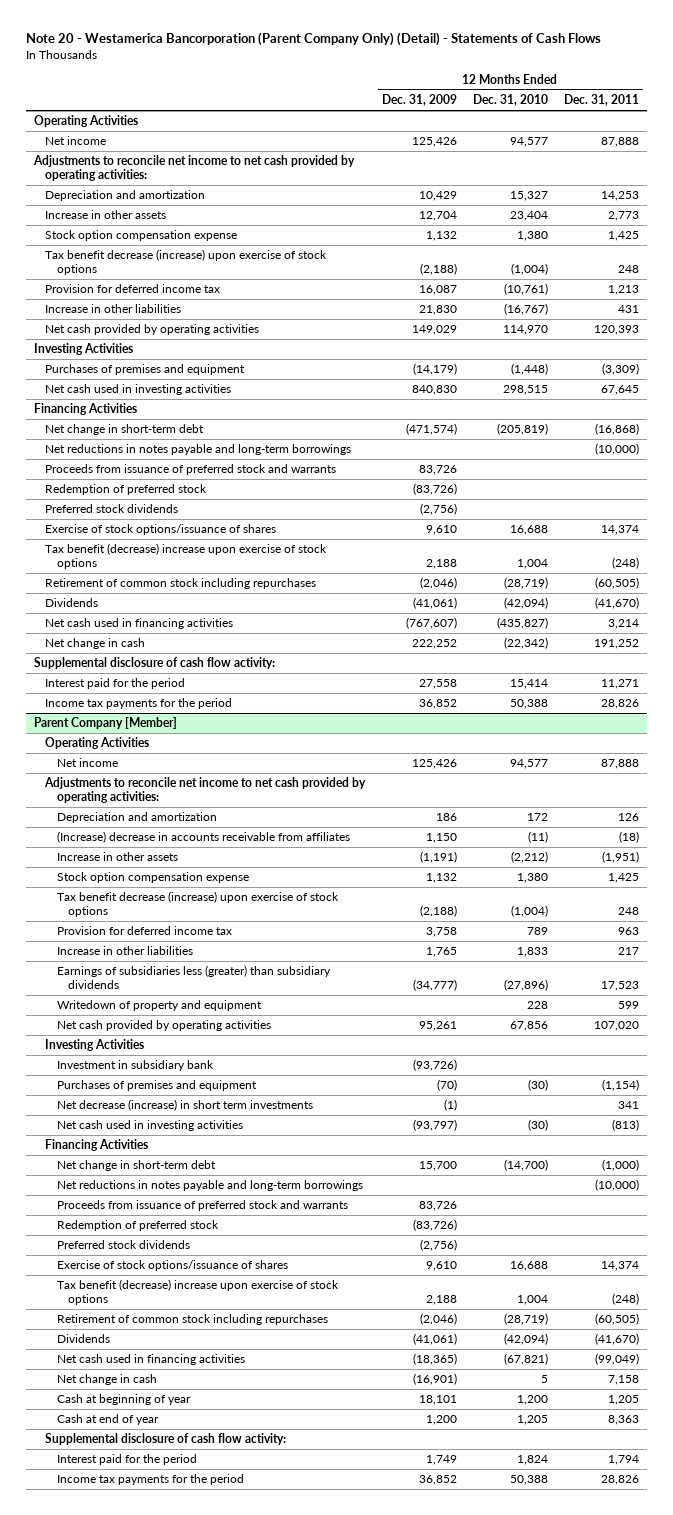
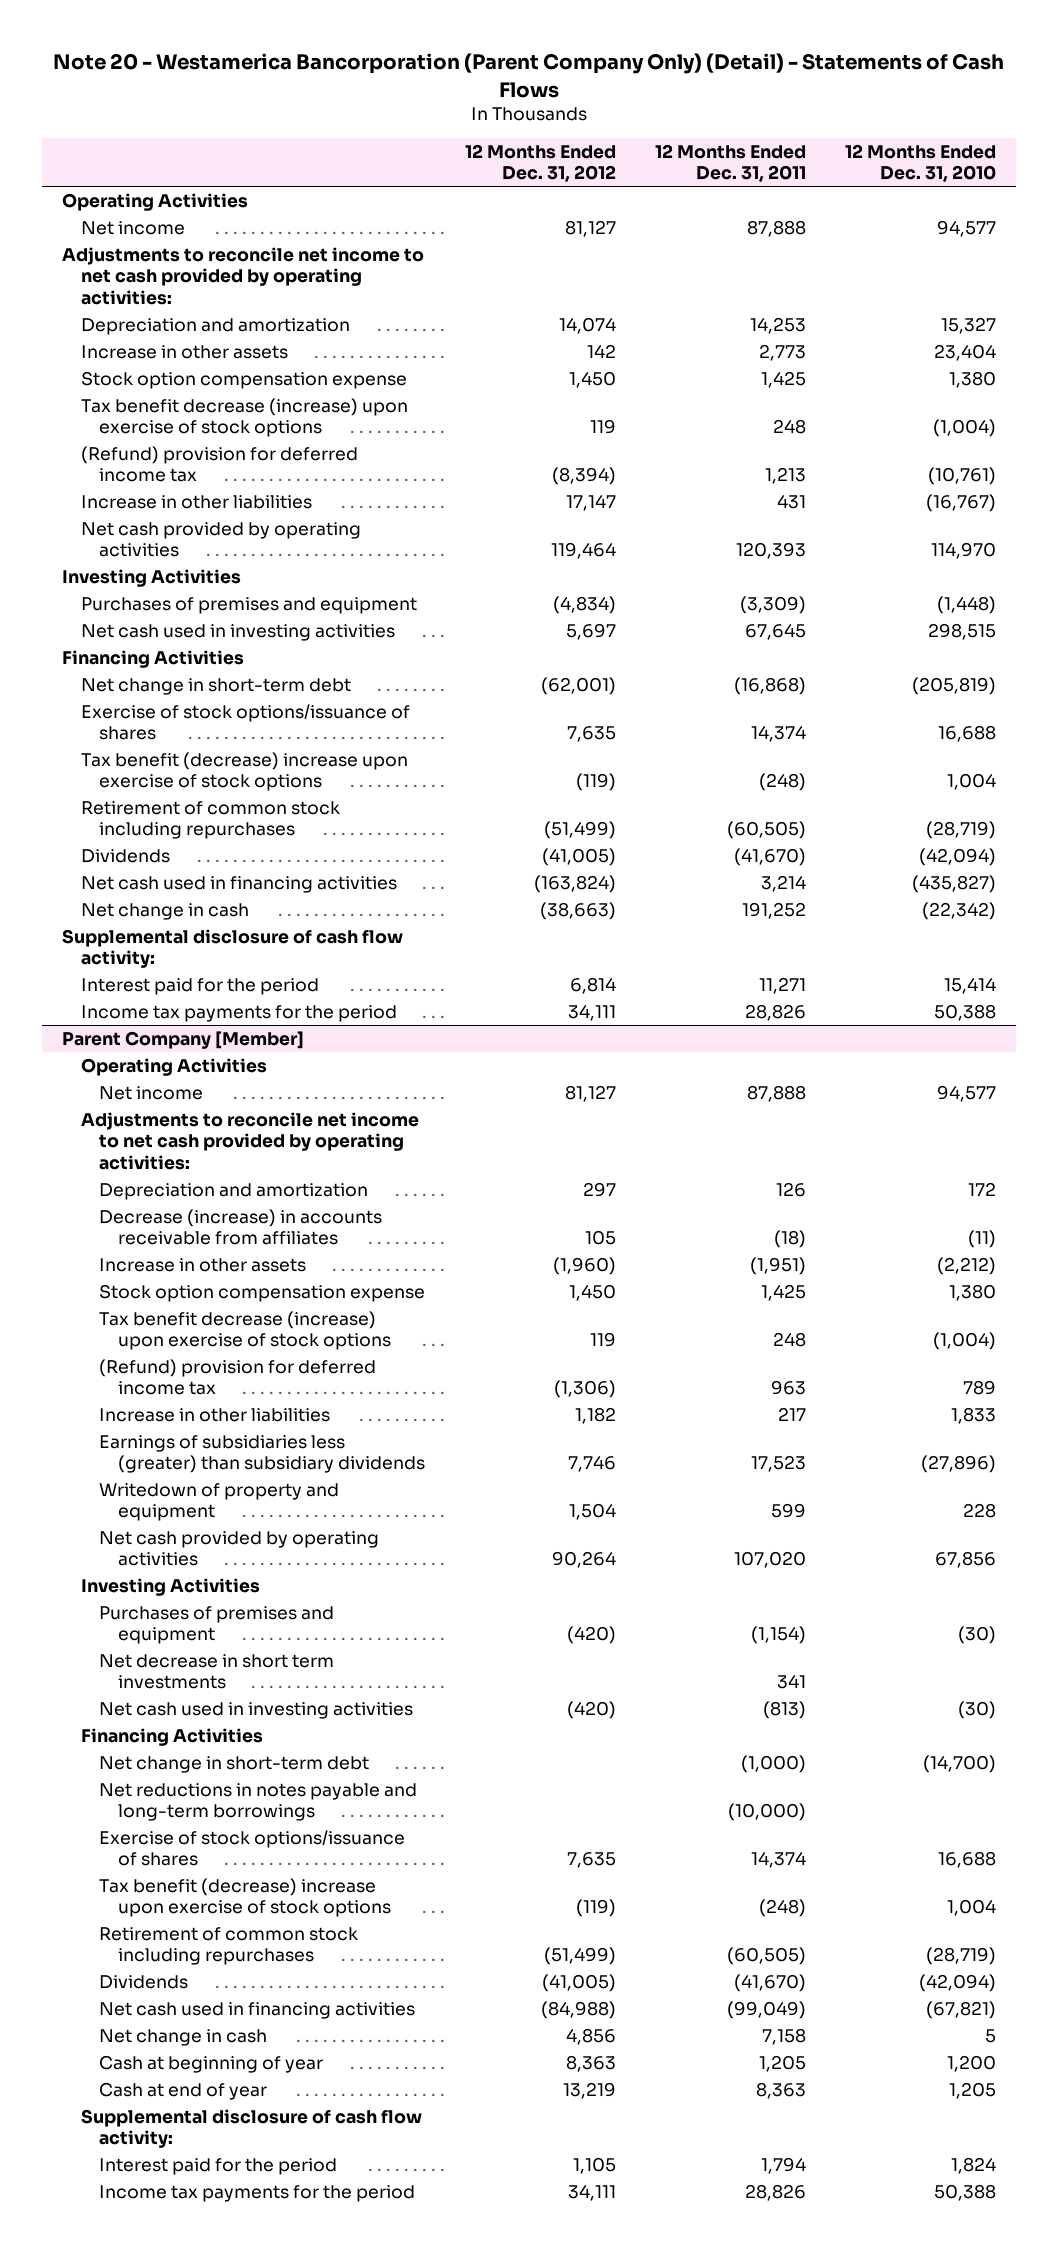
- | 12 Months Ended Dec. 31, 2009 | 12 Months Ended Dec. 31, 2010 | 12 Months Ended Dec. 31, 2011
+ | 12 Months Ended Dec. 31, 2012 | 12 Months Ended Dec. 31, 2011 | 12 Months Ended Dec. 31, 2010
- Provision for deferred income tax | 16,087 | (10,761) | 1,213
+ (Refund) provision for deferred income tax | (8,394) | 1,213 | (10,761)
- Net reductions in notes payable and long-term borrowings | | | (10,000)
- Proceeds from issuance of preferred stock and warrants | 83,726 | |
- Redemption of preferred stock | (83,726) | |
- Preferred stock dividends | (2,756) | |
@ Parent Company [Member]
- (Increase) decrease in accounts receivable from affiliates | 1,150 | (11) | (18)
+ Decrease (increase) in accounts receivable from affiliates | 105 | (18) | (11)
- Provision for deferred income tax | 3,758 | 789 | 963
+ (Refund) provision for deferred income tax | (1,306) | 963 | 789
- Investment in subsidiary bank | (93,726) | |
- Net decrease (increase) in short term investments | (1) | | 341
+ Net decrease in short term investments | | 341 |
- Proceeds from issuance of preferred stock and warrants | 83,726 | |
- Redemption of preferred stock | (83,726) | |
- Preferred stock dividends | (2,756) | |

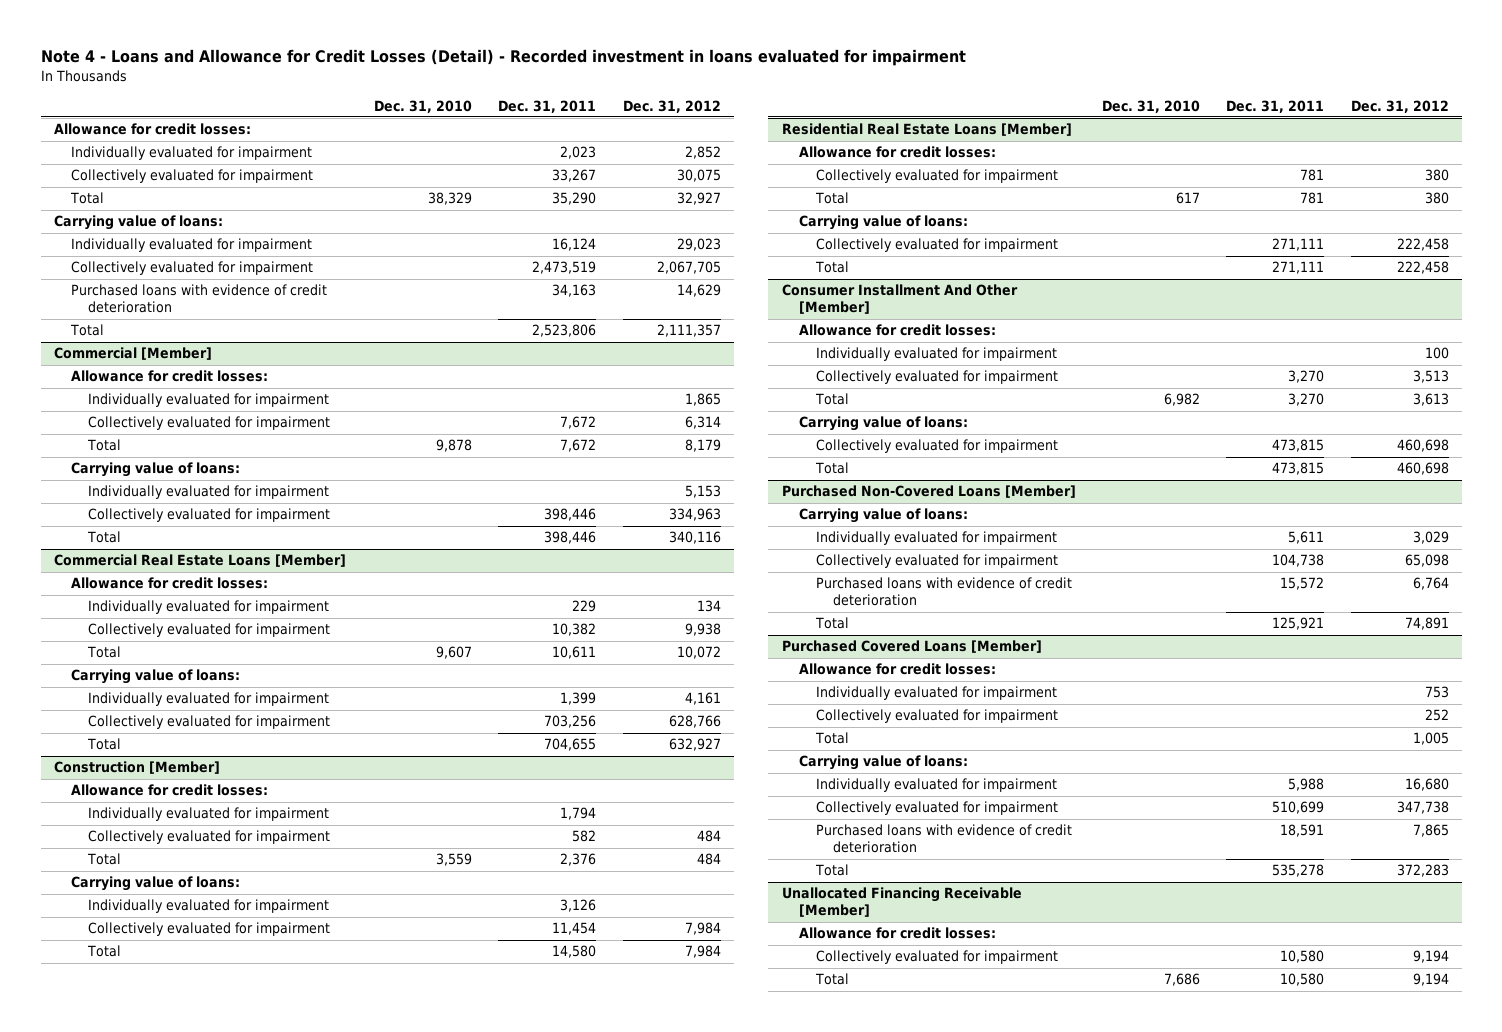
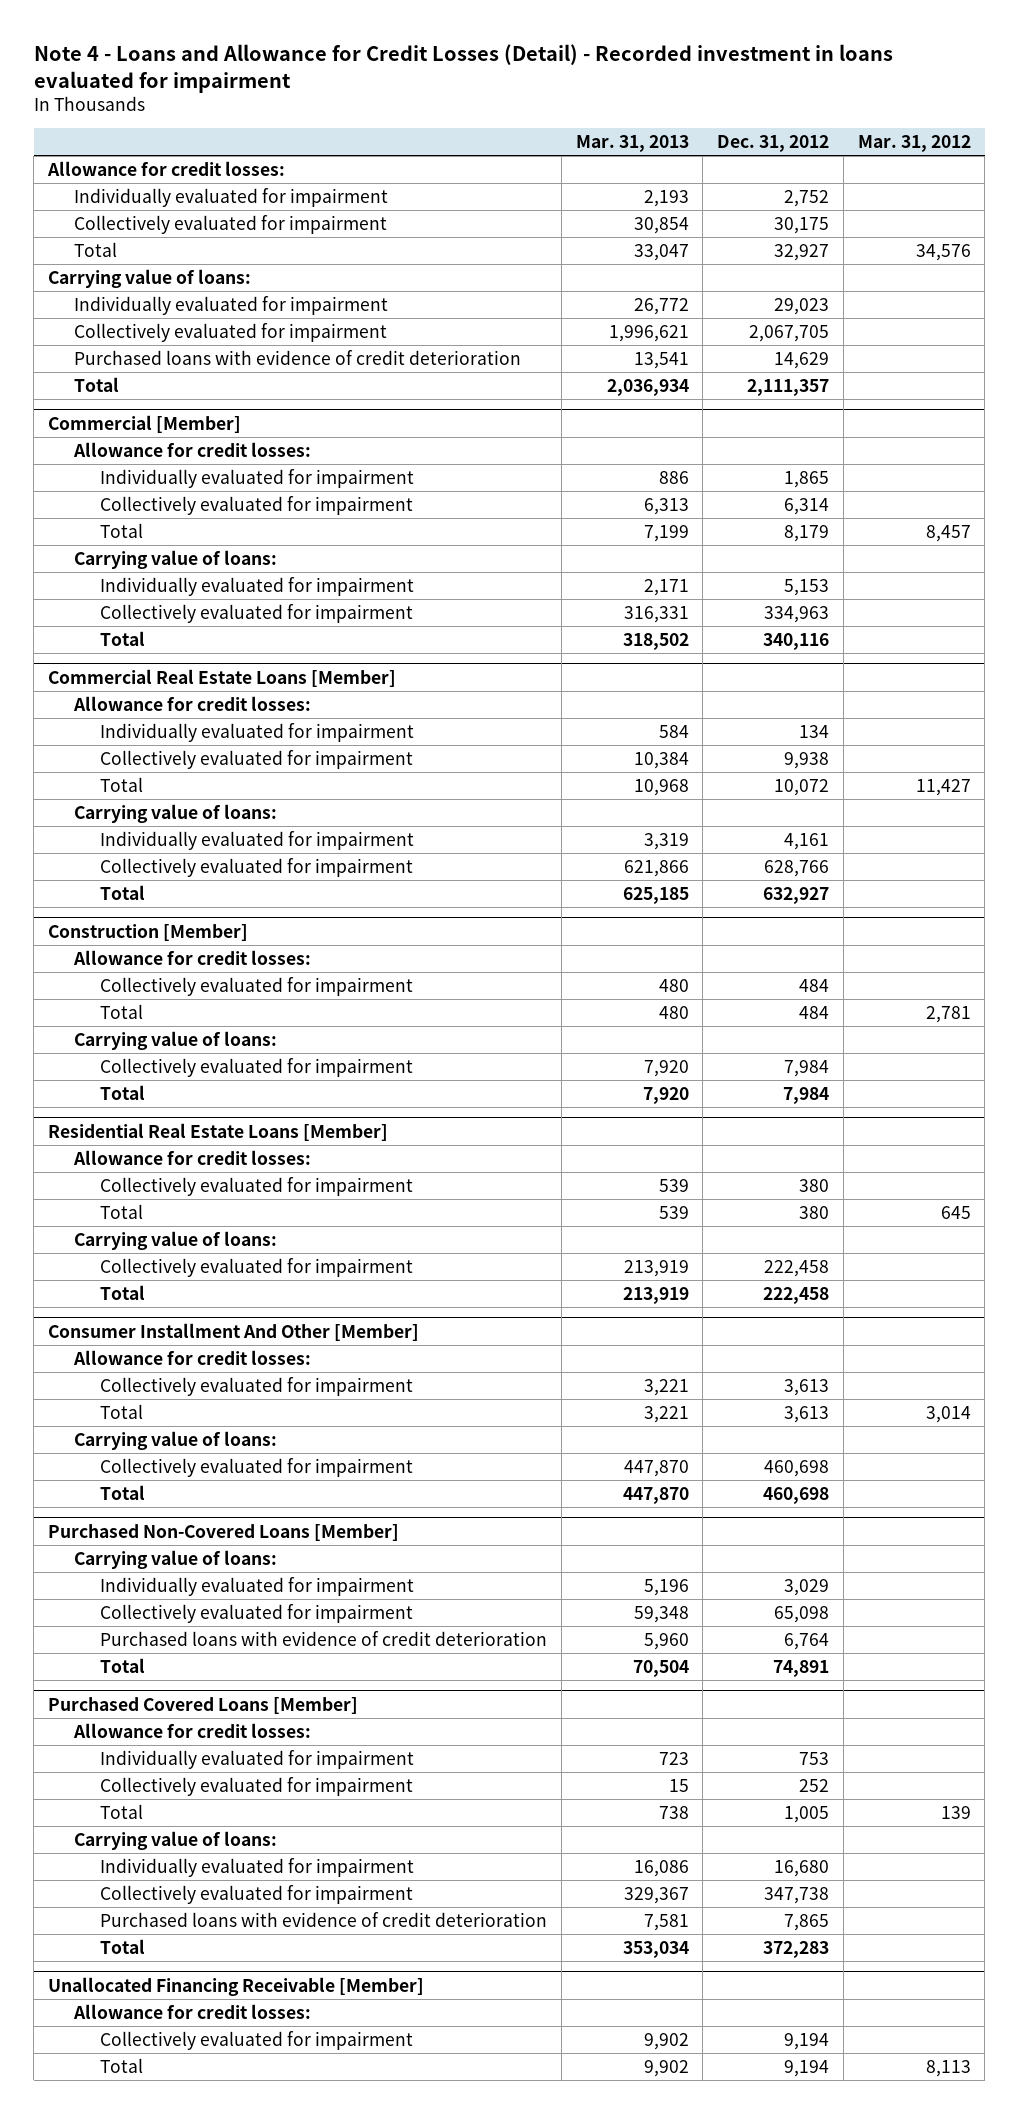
- | Dec. 31, 2010 | Dec. 31, 2011 | Dec. 31, 2012
+ | Mar. 31, 2013 | Dec. 31, 2012 | Mar. 31, 2012
- Individually evaluated for impairment | | 2,023 | 2,852
- Collectively evaluated for impairment | | 33,267 | 30,075
+ Individually evaluated for impairment | 2,193 | 2,752 |
+ Collectively evaluated for impairment | 30,854 | 30,175 |
@ Construction [Member]
- Individually evaluated for impairment | | 1,794 |
- Individually evaluated for impairment | | 3,126 |
@ Consumer Installment And Other [Member]
- Individually evaluated for impairment | | | 100
- Collectively evaluated for impairment | | 3,270 | 3,513
+ Collectively evaluated for impairment | 3,221 | 3,613 |

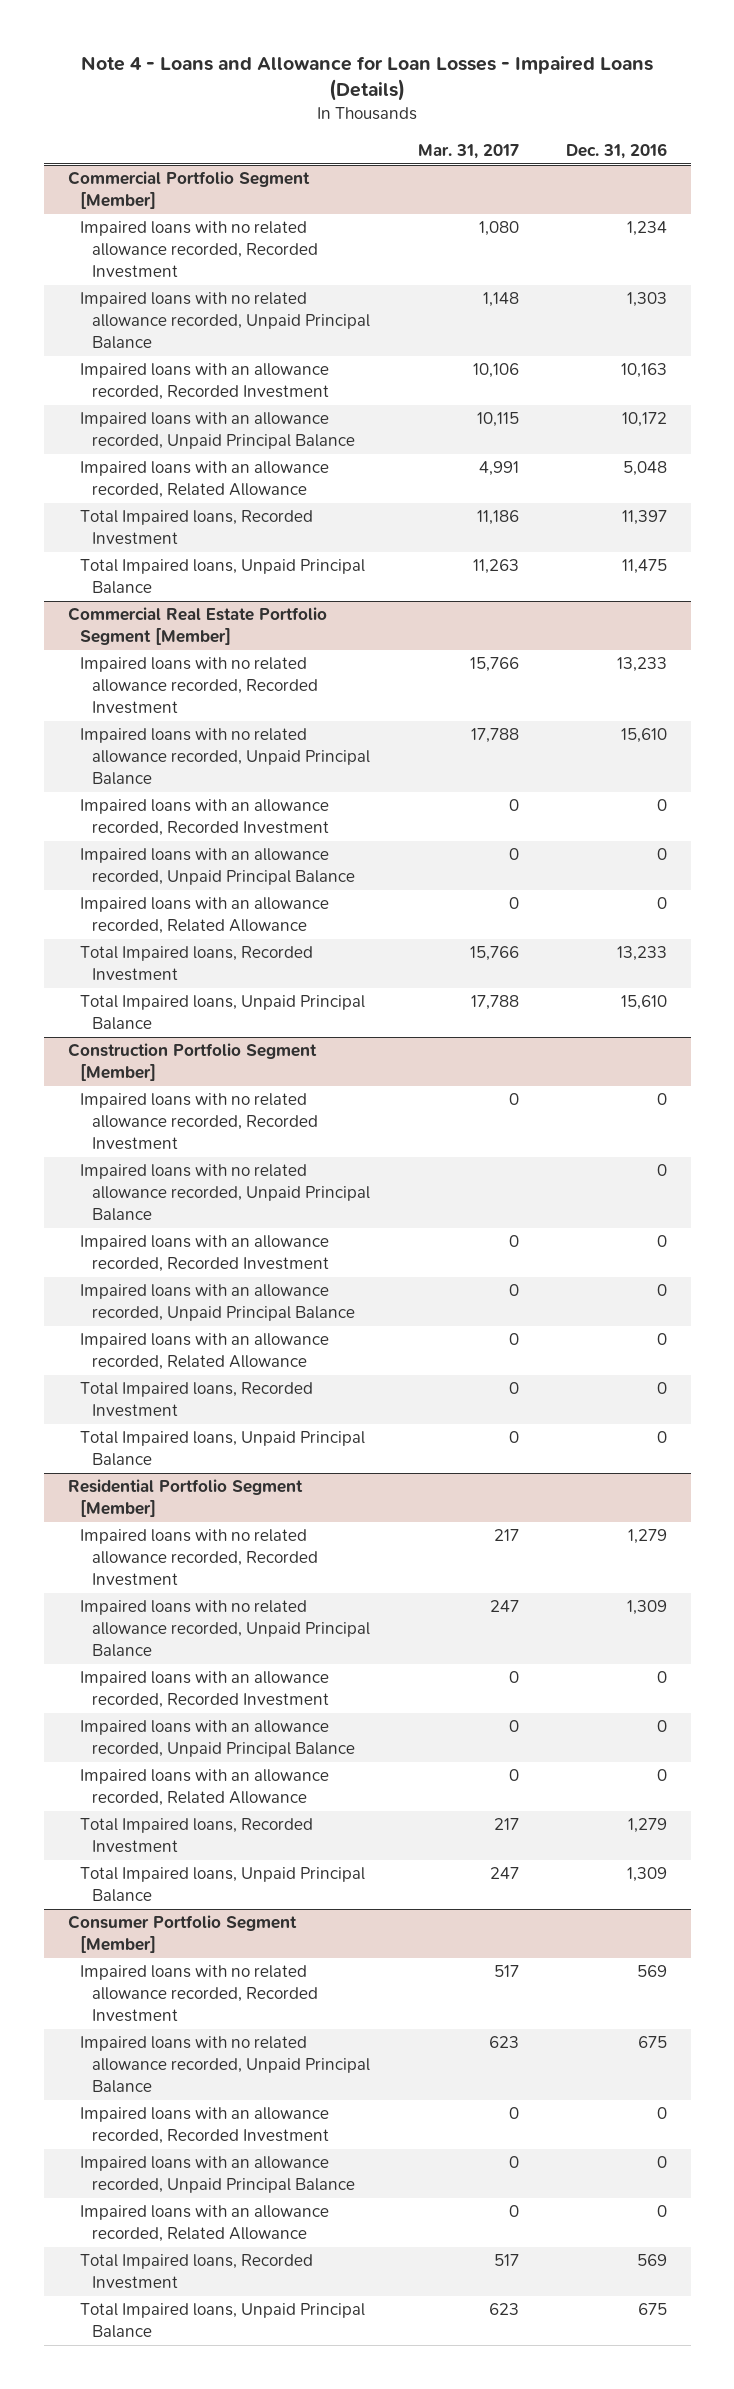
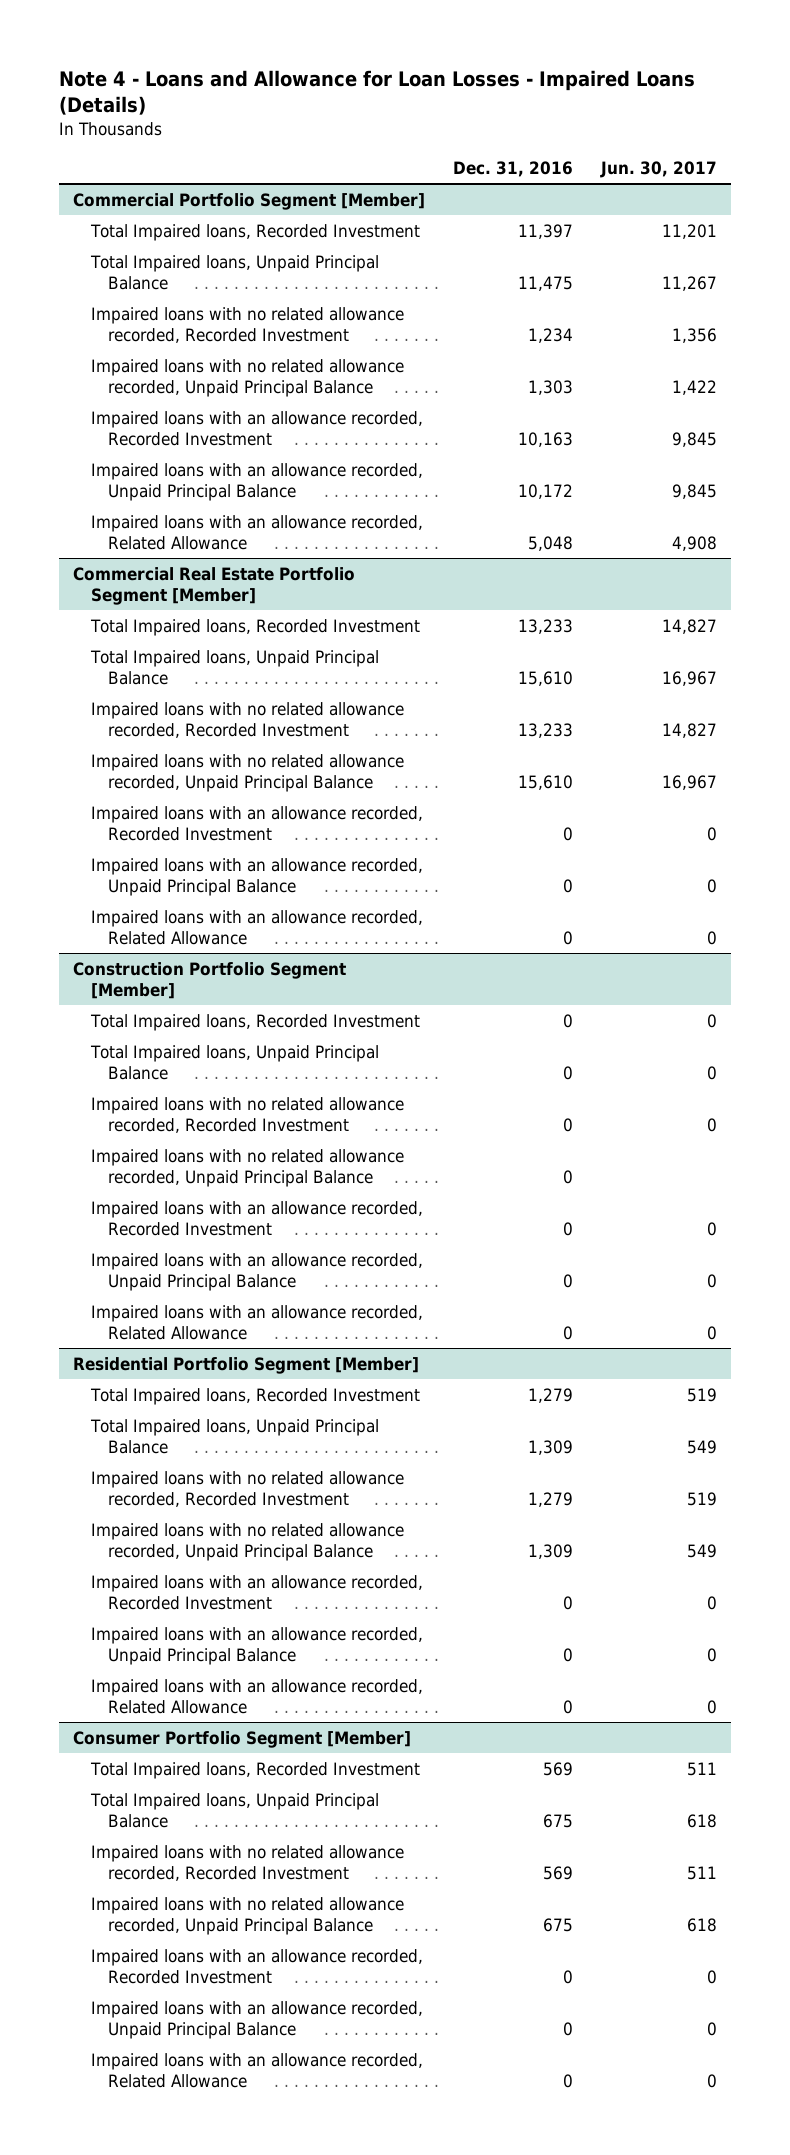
- | Mar. 31, 2017 | Dec. 31, 2016
+ | Dec. 31, 2016 | Jun. 30, 2017
@ Commercial Portfolio Segment [Member]
moved up: Total Impaired loans, Recorded Investment | 11,397 | 11,201
moved up: Total Impaired loans, Unpaid Principal Balance | 11,475 | 11,267
@ Commercial Real Estate Portfolio Segment [Member]
moved up: Total Impaired loans, Recorded Investment | 13,233 | 14,827
moved up: Total Impaired loans, Unpaid Principal Balance | 15,610 | 16,967
@ Construction Portfolio Segment [Member]
moved up: Total Impaired loans, Recorded Investment | 0 | 0
moved up: Total Impaired loans, Unpaid Principal Balance | 0 | 0
@ Residential Portfolio Segment [Member]
moved up: Total Impaired loans, Recorded Investment | 1,279 | 519
moved up: Total Impaired loans, Unpaid Principal Balance | 1,309 | 549
@ Consumer Portfolio Segment [Member]
moved up: Total Impaired loans, Recorded Investment | 569 | 511
moved up: Total Impaired loans, Unpaid Principal Balance | 675 | 618

